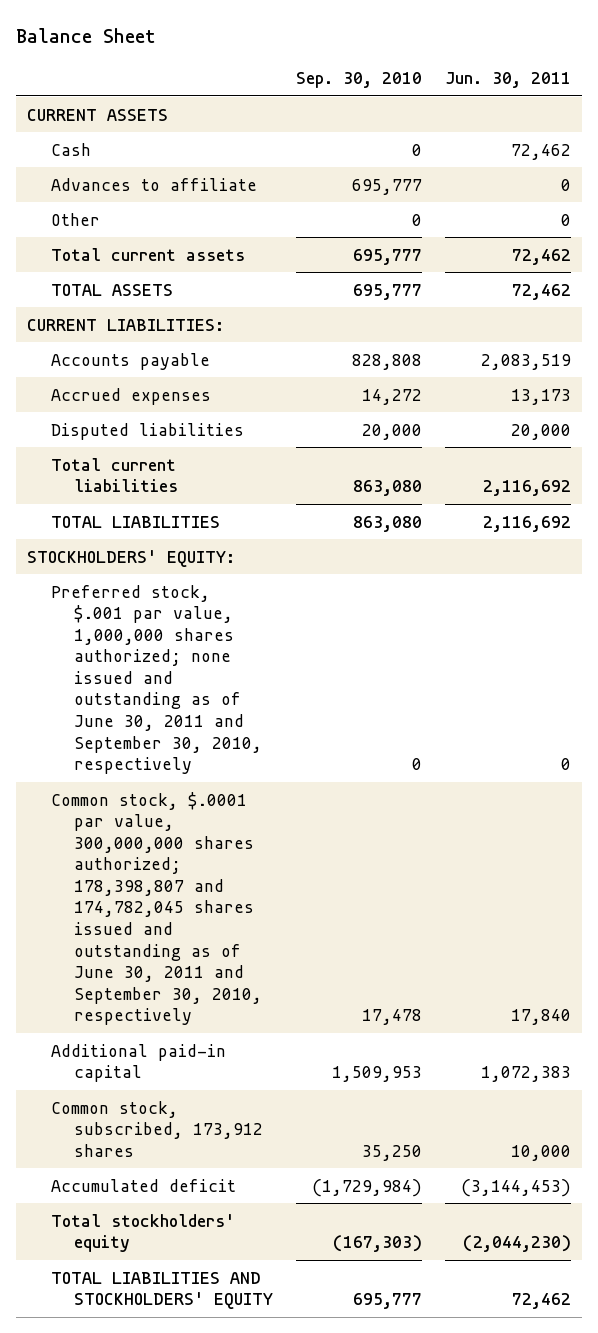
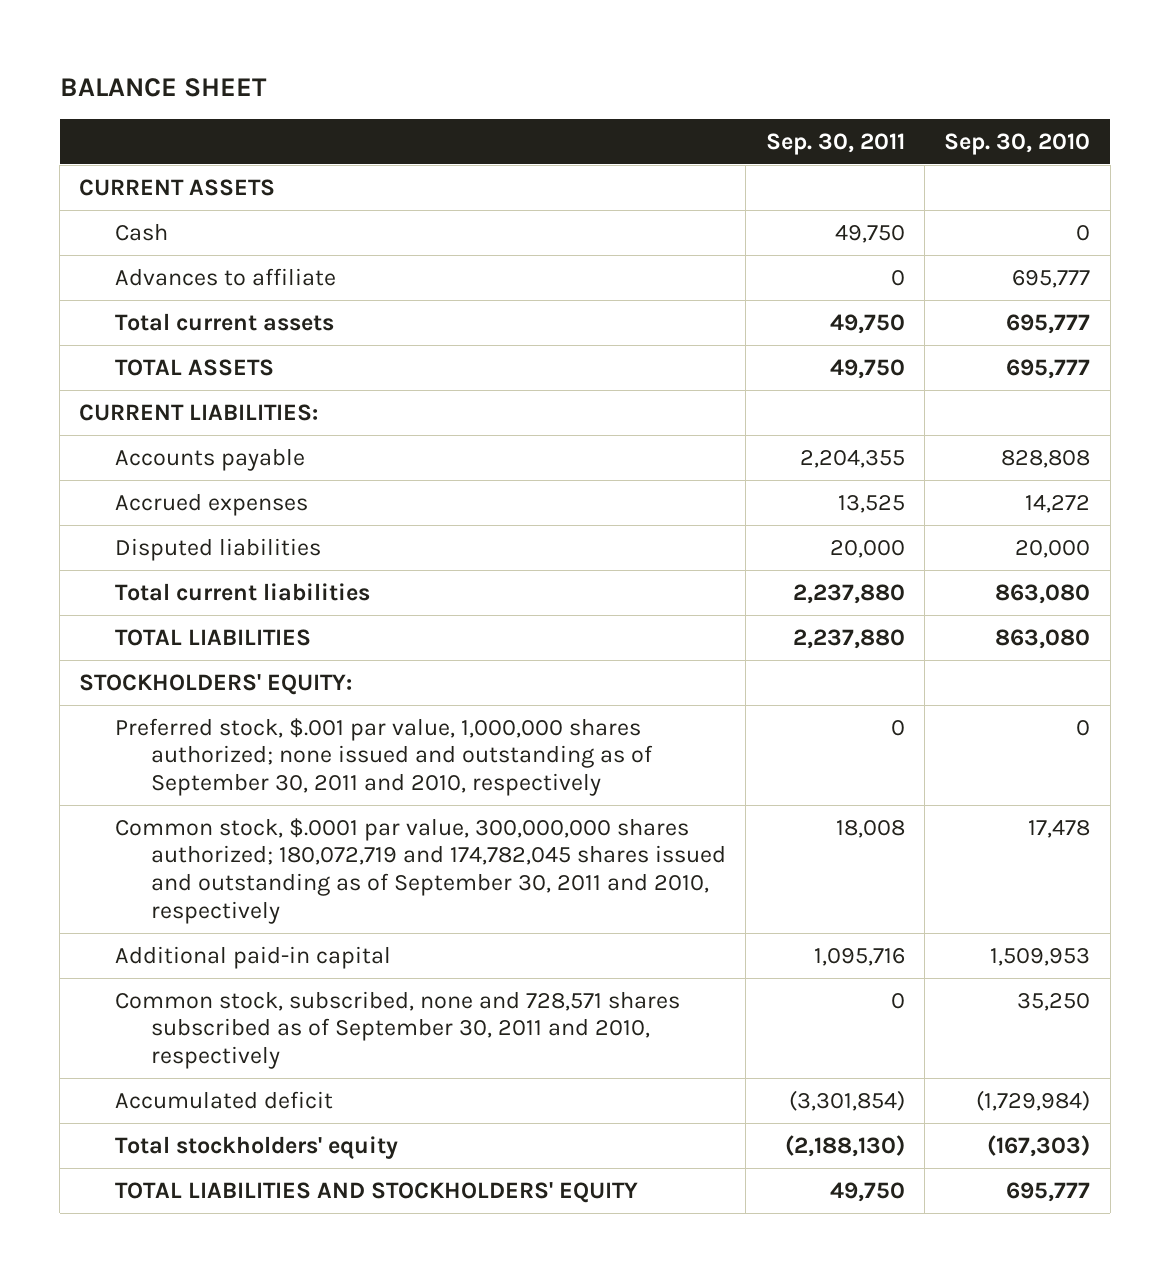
- Balance Sheet
+ BALANCE SHEET
- | Sep. 30, 2010 | Jun. 30, 2011
+ | Sep. 30, 2011 | Sep. 30, 2010
- Other | 0 | 0
- Preferred stock, $.001 par value, 1,000,000 shares authorized; none issued and outstanding as of June 30, 2011 and September 30, 2010, respectively | 0 | 0
- Common stock, $.0001 par value, 300,000,000 shares authorized; 178,398,807 and 174,782,045 shares issued and outstanding as of June 30, 2011 and September 30, 2010, respectively | 17,478 | 17,840
+ Preferred stock, $.001 par value, 1,000,000 shares authorized; none issued and outstanding as of September 30, 2011 and 2010, respectively | 0 | 0
+ Common stock, $.0001 par value, 300,000,000 shares authorized; 180,072,719 and 174,782,045 shares issued and outstanding as of September 30, 2011 and 2010, respectively | 18,008 | 17,478
- Common stock, subscribed, 173,912 shares | 35,250 | 10,000
+ Common stock, subscribed, none and 728,571 shares subscribed as of September 30, 2011 and 2010, respectively | 0 | 35,250

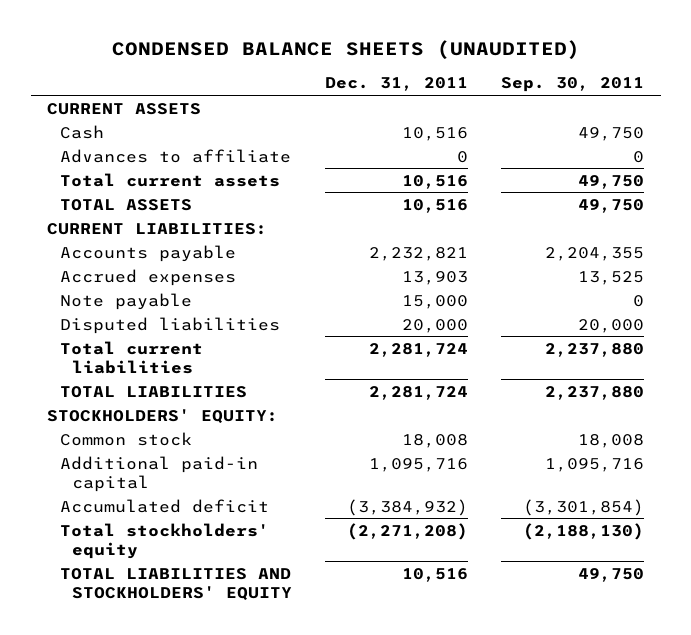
- BALANCE SHEET
+ CONDENSED BALANCE SHEETS (UNAUDITED)
- | Sep. 30, 2011 | Sep. 30, 2010
+ | Dec. 31, 2011 | Sep. 30, 2011
+ Note payable | 15,000 | 0
- Preferred stock, $.001 par value, 1,000,000 shares authorized; none issued and outstanding as of September 30, 2011 and 2010, respectively | 0 | 0
- Common stock, $.0001 par value, 300,000,000 shares authorized; 180,072,719 and 174,782,045 shares issued and outstanding as of September 30, 2011 and 2010, respectively | 18,008 | 17,478
+ Common stock | 18,008 | 18,008
- Common stock, subscribed, none and 728,571 shares subscribed as of September 30, 2011 and 2010, respectively | 0 | 35,250

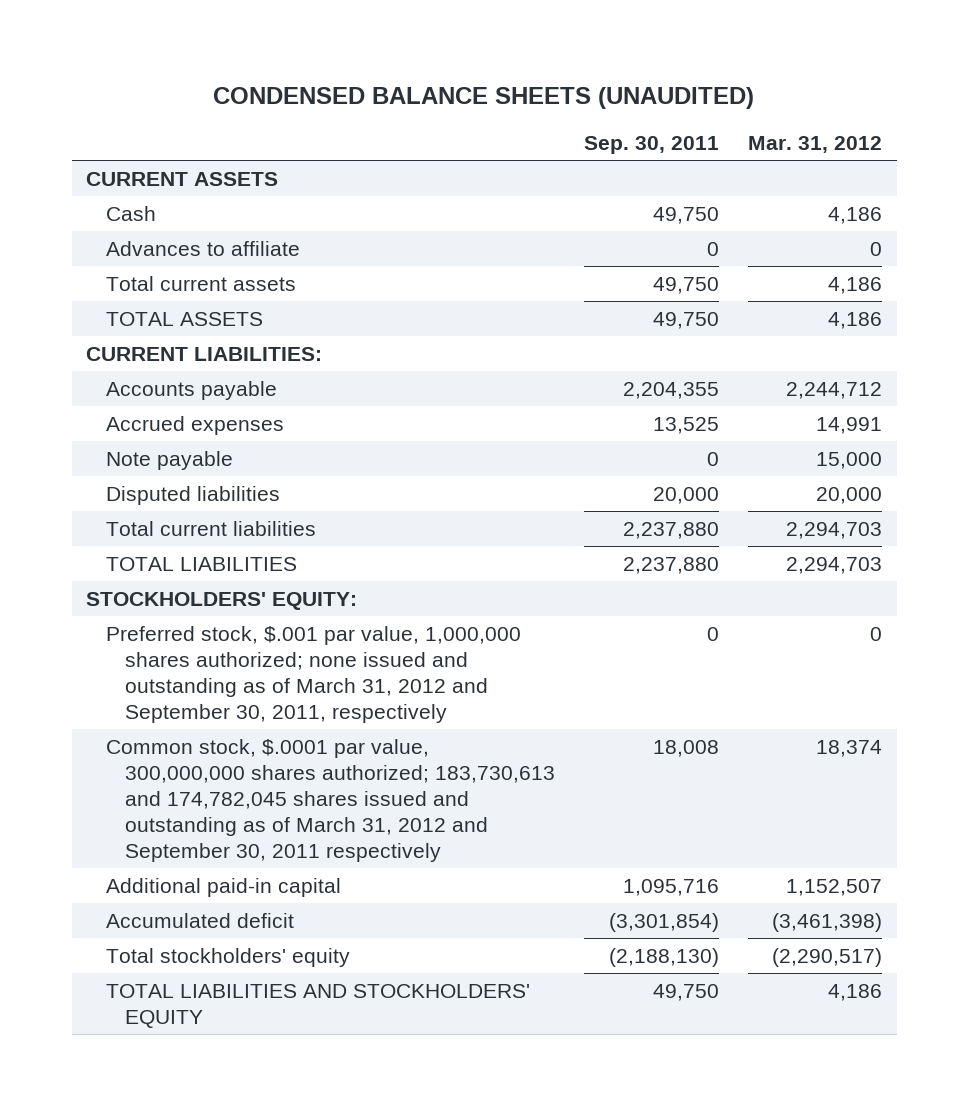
- | Dec. 31, 2011 | Sep. 30, 2011
+ | Sep. 30, 2011 | Mar. 31, 2012
- Common stock | 18,008 | 18,008
+ Preferred stock, $.001 par value, 1,000,000 shares authorized; none issued and outstanding as of March 31, 2012 and September 30, 2011, respectively | 0 | 0
+ Common stock, $.0001 par value, 300,000,000 shares authorized; 183,730,613 and 174,782,045 shares issued and outstanding as of March 31, 2012 and September 30, 2011 respectively | 18,008 | 18,374

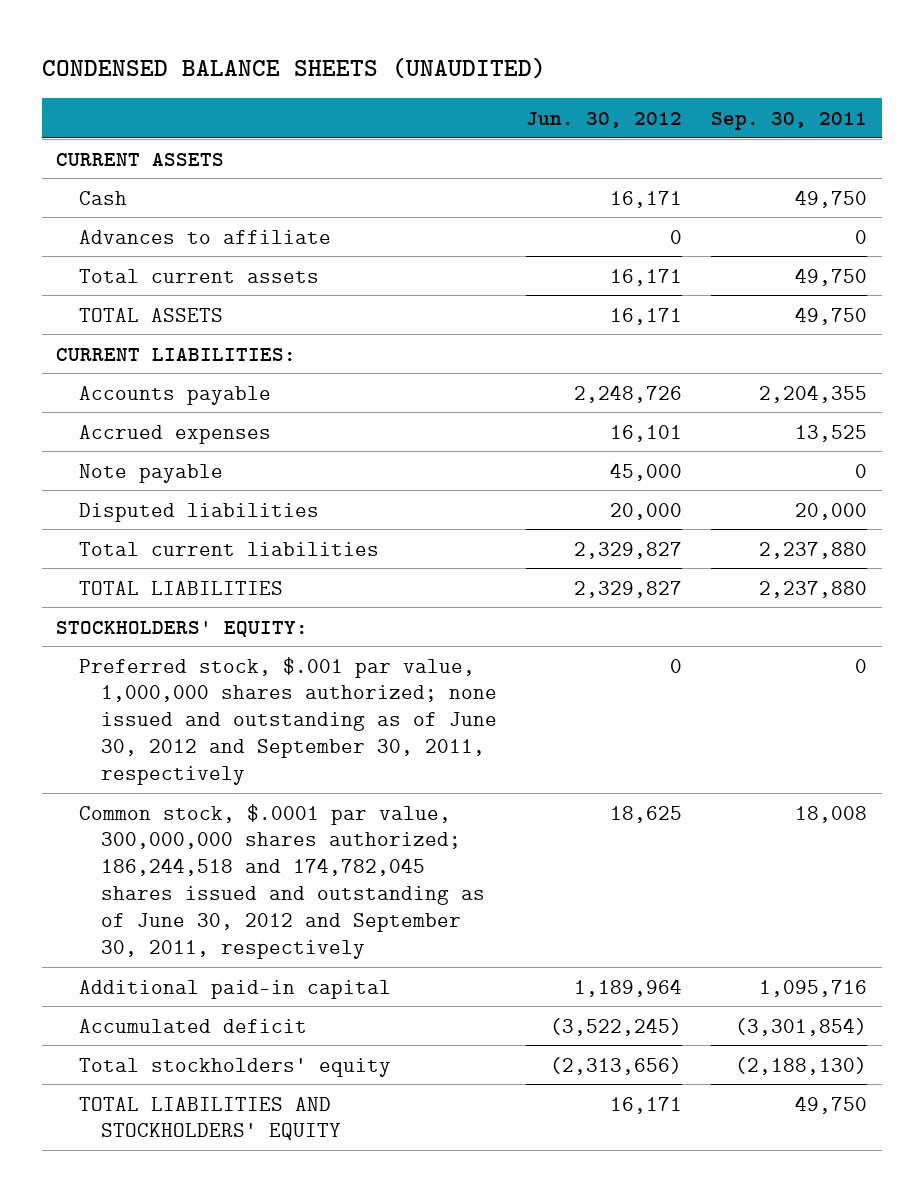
- | Sep. 30, 2011 | Mar. 31, 2012
+ | Jun. 30, 2012 | Sep. 30, 2011
- Preferred stock, $.001 par value, 1,000,000 shares authorized; none issued and outstanding as of March 31, 2012 and September 30, 2011, respectively | 0 | 0
- Common stock, $.0001 par value, 300,000,000 shares authorized; 183,730,613 and 174,782,045 shares issued and outstanding as of March 31, 2012 and September 30, 2011 respectively | 18,008 | 18,374
+ Preferred stock, $.001 par value, 1,000,000 shares authorized; none issued and outstanding as of June 30, 2012 and September 30, 2011, respectively | 0 | 0
+ Common stock, $.0001 par value, 300,000,000 shares authorized; 186,244,518 and 174,782,045 shares issued and outstanding as of June 30, 2012 and September 30, 2011, respectively | 18,625 | 18,008

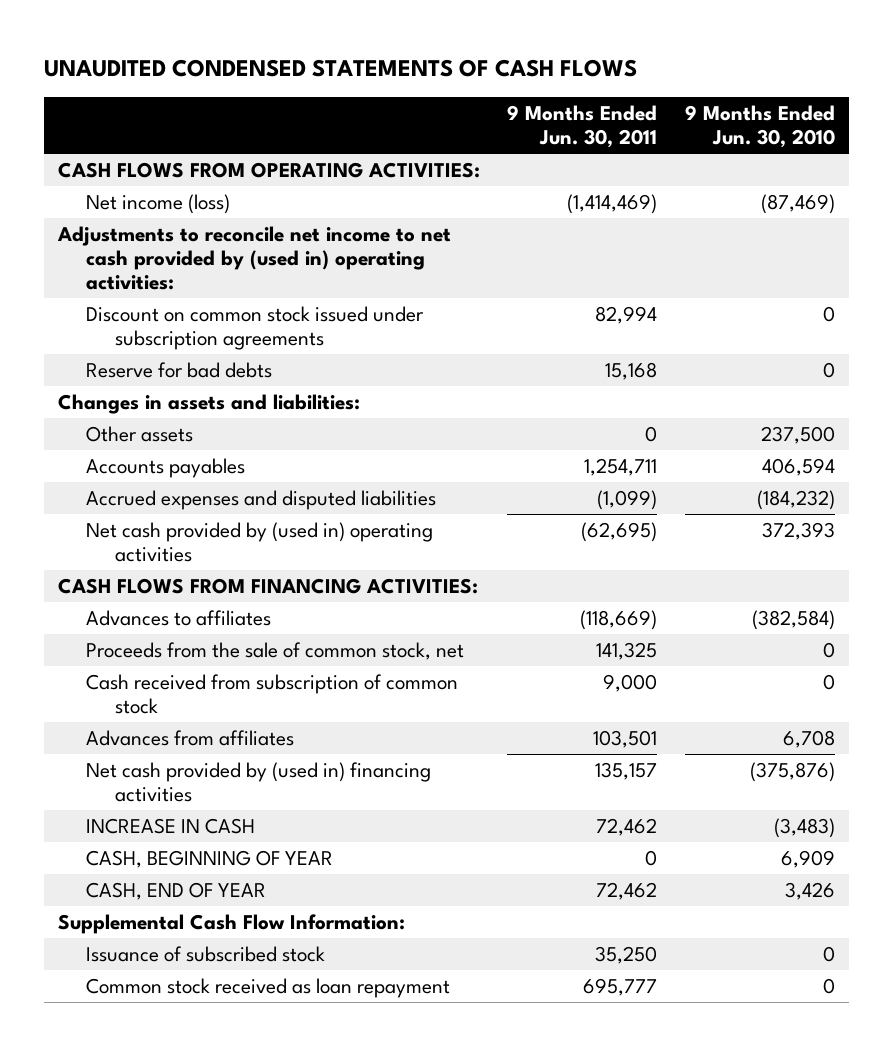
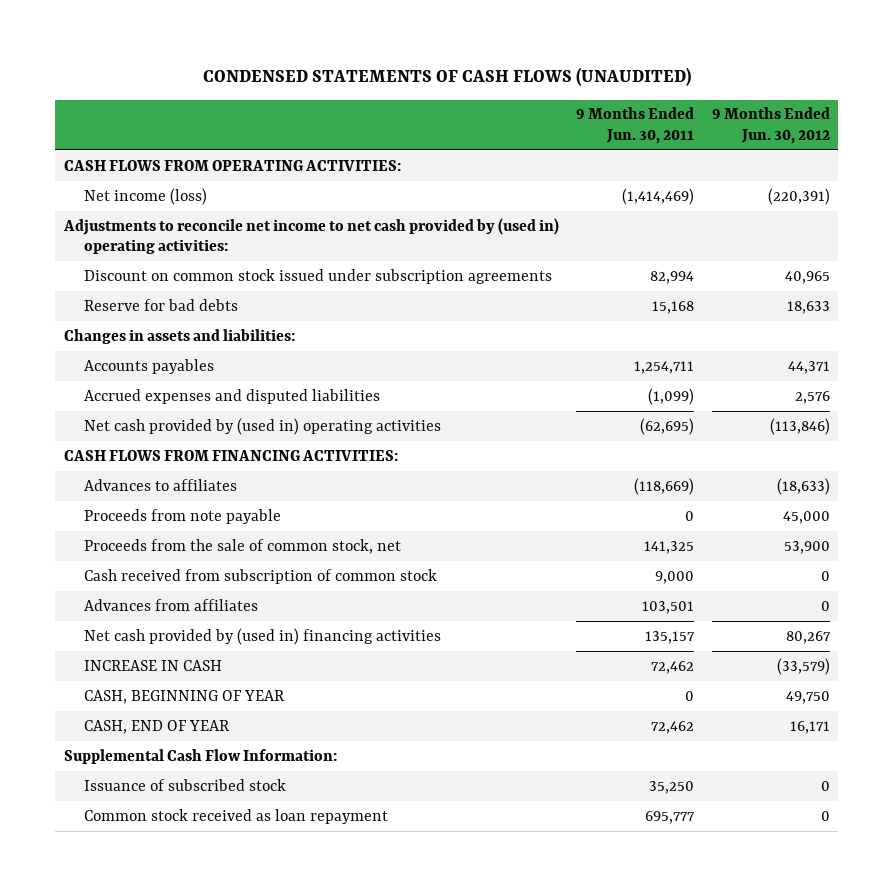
- UNAUDITED CONDENSED STATEMENTS OF CASH FLOWS
+ CONDENSED STATEMENTS OF CASH FLOWS (UNAUDITED)
- | 9 Months Ended Jun. 30, 2011 | 9 Months Ended Jun. 30, 2010
+ | 9 Months Ended Jun. 30, 2011 | 9 Months Ended Jun. 30, 2012
- Other assets | 0 | 237,500
+ Proceeds from note payable | 0 | 45,000

